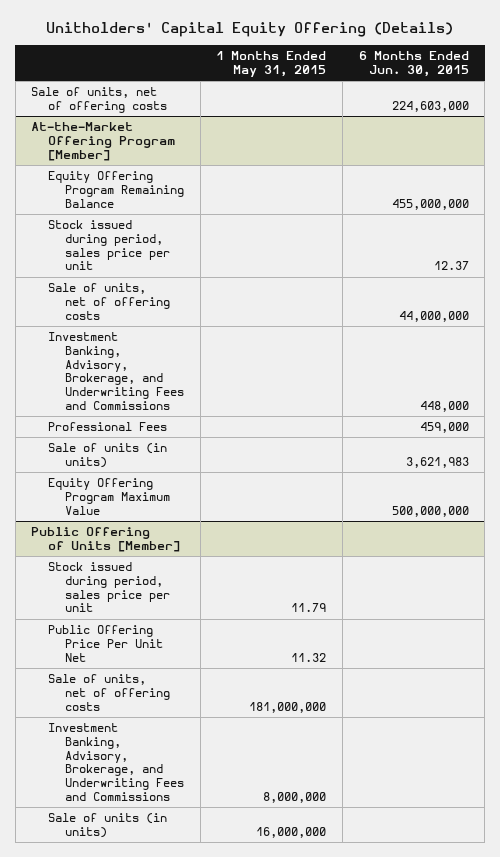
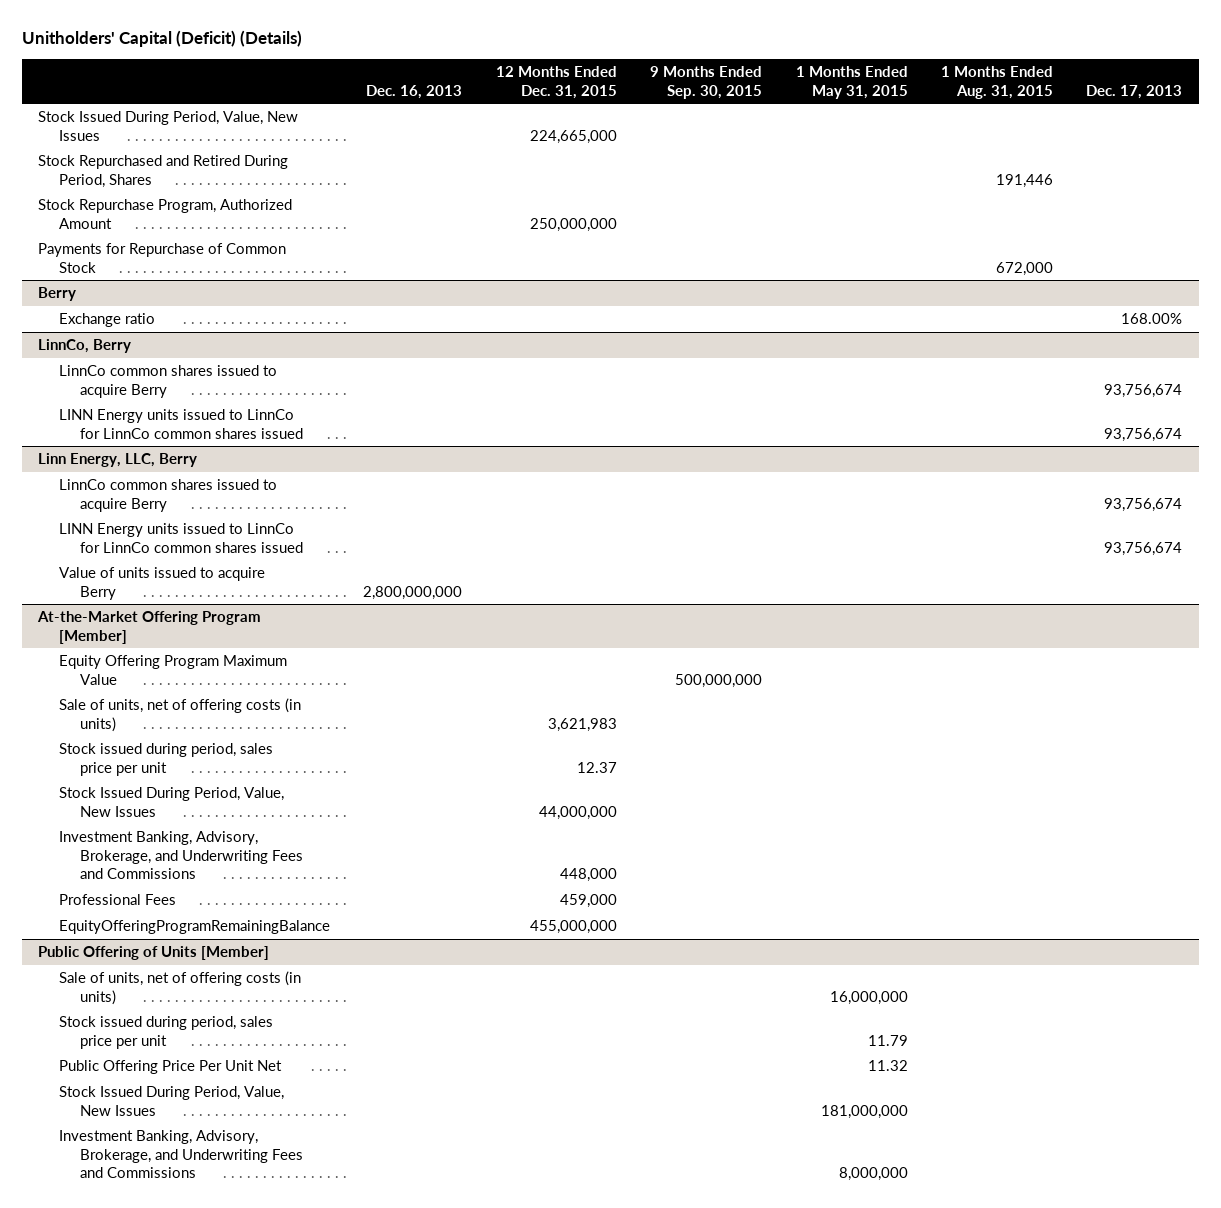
- Unitholders' Capital Equity Offering (Details)
+ Unitholders' Capital (Deficit) (Details)
- | 1 Months Ended May 31, 2015 | 6 Months Ended Jun. 30, 2015
+ | Dec. 16, 2013 | 12 Months Ended Dec. 31, 2015 | 9 Months Ended Sep. 30, 2015 | 1 Months Ended May 31, 2015 | 1 Months Ended Aug. 31, 2015 | Dec. 17, 2013
- Sale of units, net of offering costs | | 224,603,000
+ Stock Issued During Period, Value, New Issues | | 224,665,000 | | | |
+ Stock Repurchased and Retired During Period, Shares | | | | | 191,446 |
+ Stock Repurchase Program, Authorized Amount | | 250,000,000 | | | |
+ Payments for Repurchase of Common Stock | | | | | 672,000 |
+ Berry
+ Exchange ratio | | | | | | 168.00%
+ LinnCo, Berry
+ LinnCo common shares issued to acquire Berry | | | | | | 93,756,674
+ LINN Energy units issued to LinnCo for LinnCo common shares issued | | | | | | 93,756,674
+ Linn Energy, LLC, Berry
+ LinnCo common shares issued to acquire Berry | | | | | | 93,756,674
+ LINN Energy units issued to LinnCo for LinnCo common shares issued | | | | | | 93,756,674
+ Value of units issued to acquire Berry | 2,800,000,000 | | | | |
@ At-the-Market Offering Program [Member]
- Equity Offering Program Remaining Balance | | 455,000,000
moved up: Equity Offering Program Maximum Value | | | 500,000,000 | | |
+ Sale of units, net of offering costs (in units) | | 3,621,983 | | | |
- Sale of units, net of offering costs | | 44,000,000
+ Stock Issued During Period, Value, New Issues | | 44,000,000 | | | |
- Sale of units (in units) | | 3,621,983
+ EquityOfferingProgramRemainingBalance | | 455,000,000 | | | |
@ Public Offering of Units [Member]
+ Sale of units, net of offering costs (in units) | | | | 16,000,000 | |
- Sale of units, net of offering costs | 181,000,000 |
+ Stock Issued During Period, Value, New Issues | | | | 181,000,000 | |
- Sale of units (in units) | 16,000,000 |

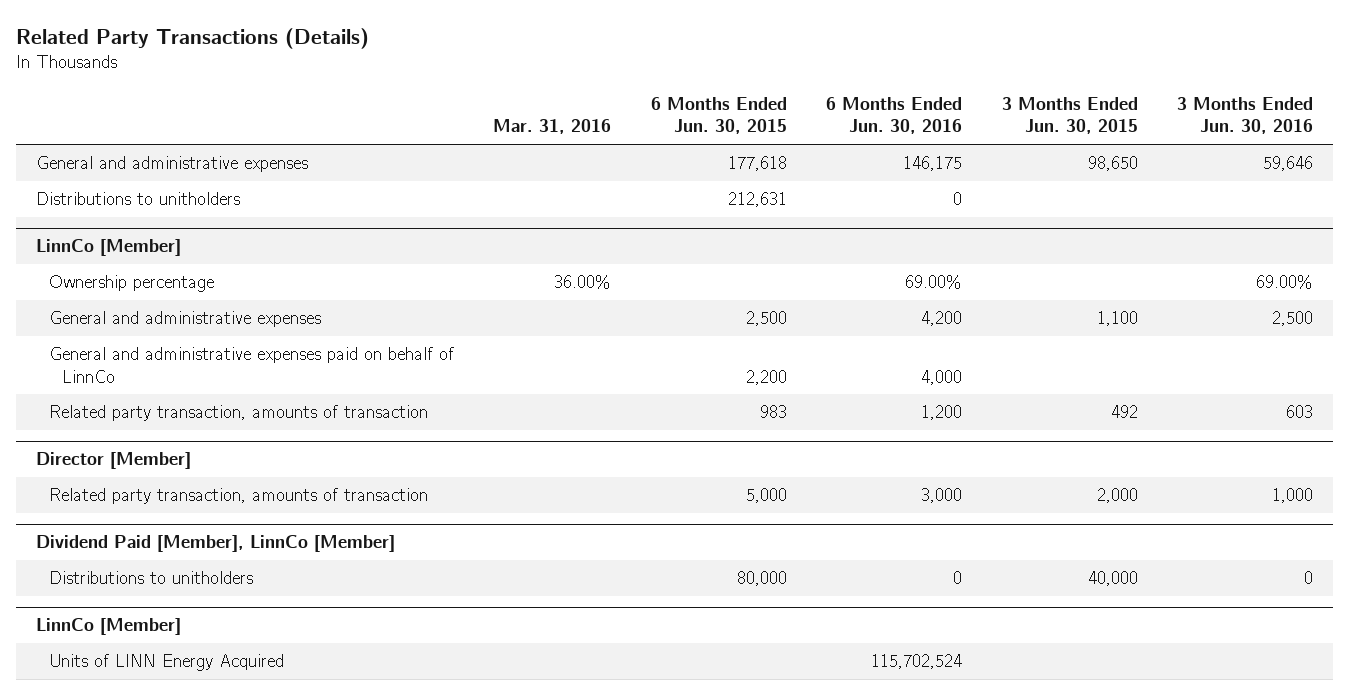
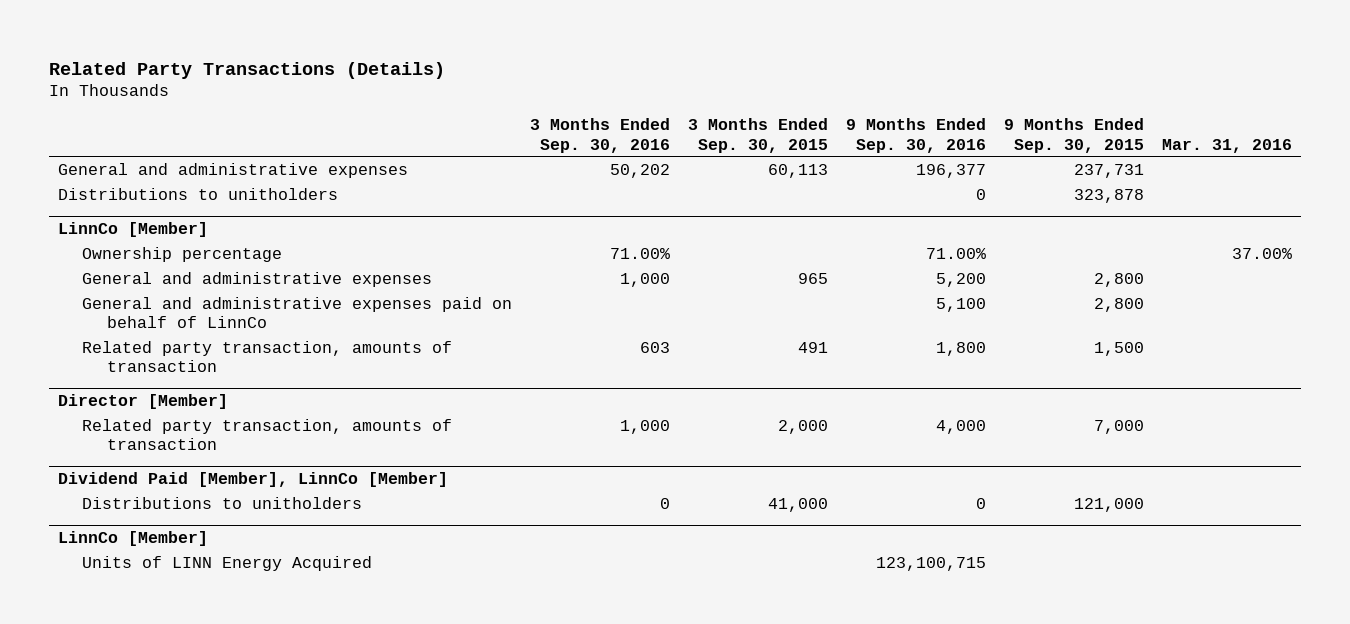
- | Mar. 31, 2016 | 6 Months Ended Jun. 30, 2015 | 6 Months Ended Jun. 30, 2016 | 3 Months Ended Jun. 30, 2015 | 3 Months Ended Jun. 30, 2016
+ | 3 Months Ended Sep. 30, 2016 | 3 Months Ended Sep. 30, 2015 | 9 Months Ended Sep. 30, 2016 | 9 Months Ended Sep. 30, 2015 | Mar. 31, 2016
@ LinnCo [Member]
- Ownership percentage | 36.00% | | 69.00% | | 69.00%
+ Ownership percentage | 71.00% | | 71.00% | | 37.00%

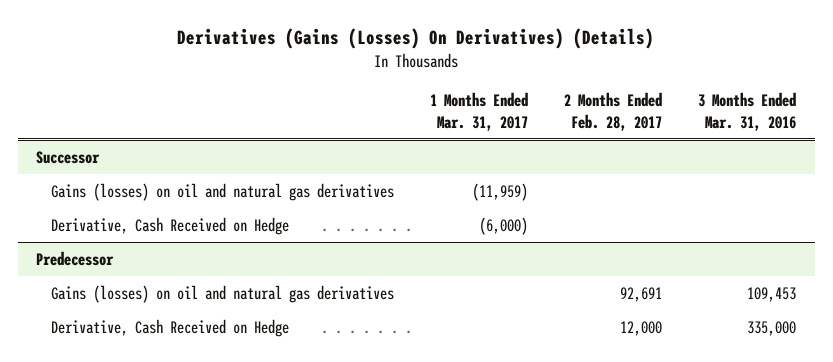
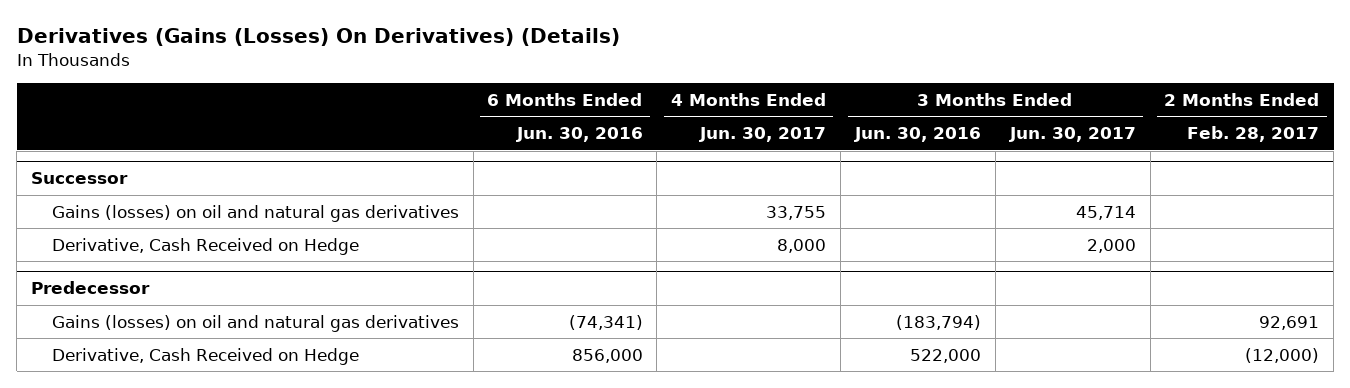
- | 1 Months Ended Mar. 31, 2017 | 2 Months Ended Feb. 28, 2017 | 3 Months Ended Mar. 31, 2016
+ | 6 Months Ended Jun. 30, 2016 | 4 Months Ended Jun. 30, 2017 | 3 Months Ended Jun. 30, 2016 | 3 Months Ended Jun. 30, 2017 | 2 Months Ended Feb. 28, 2017
@ Predecessor
- Derivative, Cash Received on Hedge | | 12,000 | 335,000
+ Derivative, Cash Received on Hedge | 856,000 | | 522,000 | | (12,000)

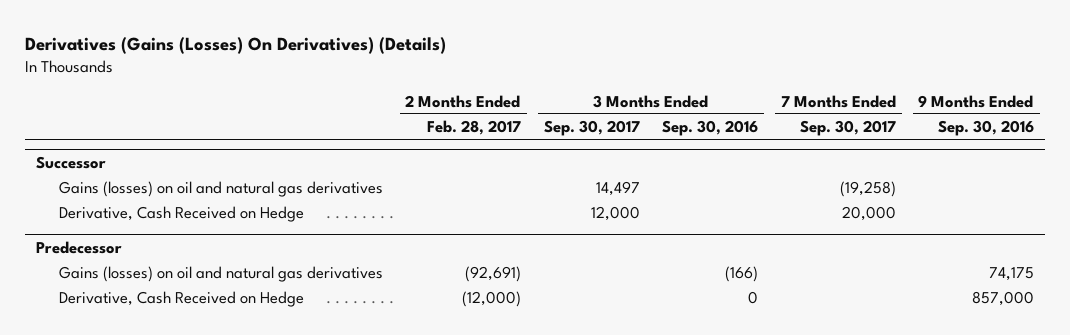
- | 6 Months Ended Jun. 30, 2016 | 4 Months Ended Jun. 30, 2017 | 3 Months Ended Jun. 30, 2016 | 3 Months Ended Jun. 30, 2017 | 2 Months Ended Feb. 28, 2017
+ | 2 Months Ended Feb. 28, 2017 | 3 Months Ended Sep. 30, 2017 | 3 Months Ended Sep. 30, 2016 | 7 Months Ended Sep. 30, 2017 | 9 Months Ended Sep. 30, 2016
@ Predecessor
- Gains (losses) on oil and natural gas derivatives | (74,341) | | (183,794) | | 92,691
+ Gains (losses) on oil and natural gas derivatives | (92,691) | | (166) | | 74,175

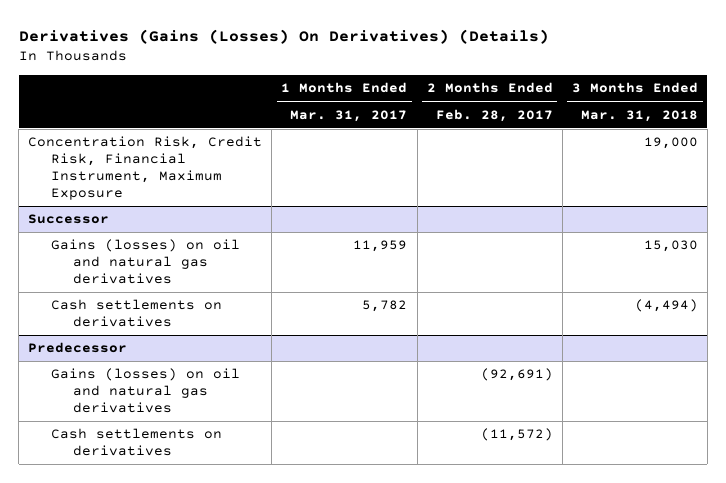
- | 2 Months Ended Feb. 28, 2017 | 3 Months Ended Sep. 30, 2017 | 3 Months Ended Sep. 30, 2016 | 7 Months Ended Sep. 30, 2017 | 9 Months Ended Sep. 30, 2016
+ | 1 Months Ended Mar. 31, 2017 | 2 Months Ended Feb. 28, 2017 | 3 Months Ended Mar. 31, 2018
+ Concentration Risk, Credit Risk, Financial Instrument, Maximum Exposure | | | 19,000
@ Successor
- Derivative, Cash Received on Hedge | | 12,000 | | 20,000 |
+ Cash settlements on derivatives | 5,782 | | (4,494)
@ Predecessor
- Derivative, Cash Received on Hedge | (12,000) | | 0 | | 857,000
+ Cash settlements on derivatives | | (11,572) |

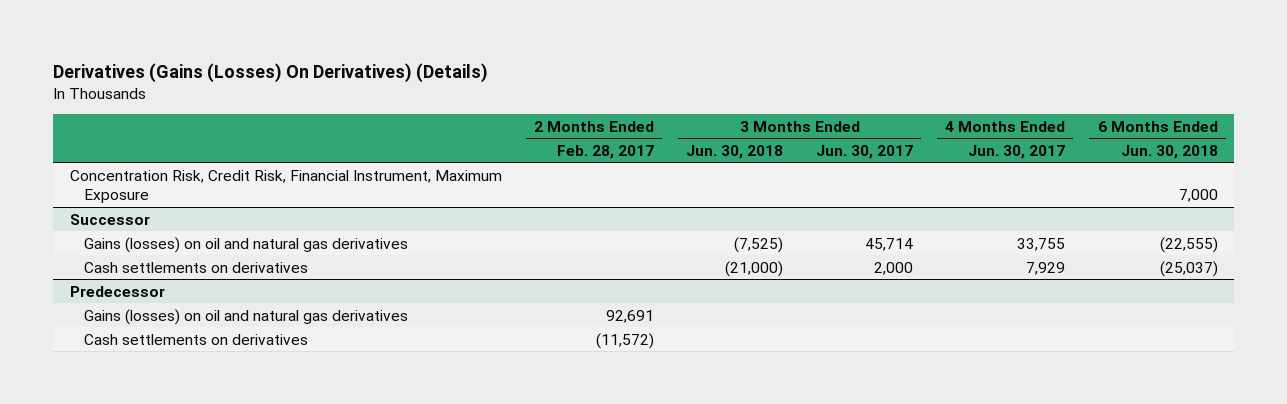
- | 1 Months Ended Mar. 31, 2017 | 2 Months Ended Feb. 28, 2017 | 3 Months Ended Mar. 31, 2018
+ | 2 Months Ended Feb. 28, 2017 | 3 Months Ended Jun. 30, 2018 | 3 Months Ended Jun. 30, 2017 | 4 Months Ended Jun. 30, 2017 | 6 Months Ended Jun. 30, 2018
@ Predecessor
- Gains (losses) on oil and natural gas derivatives | | (92,691) |
+ Gains (losses) on oil and natural gas derivatives | 92,691 | | | |

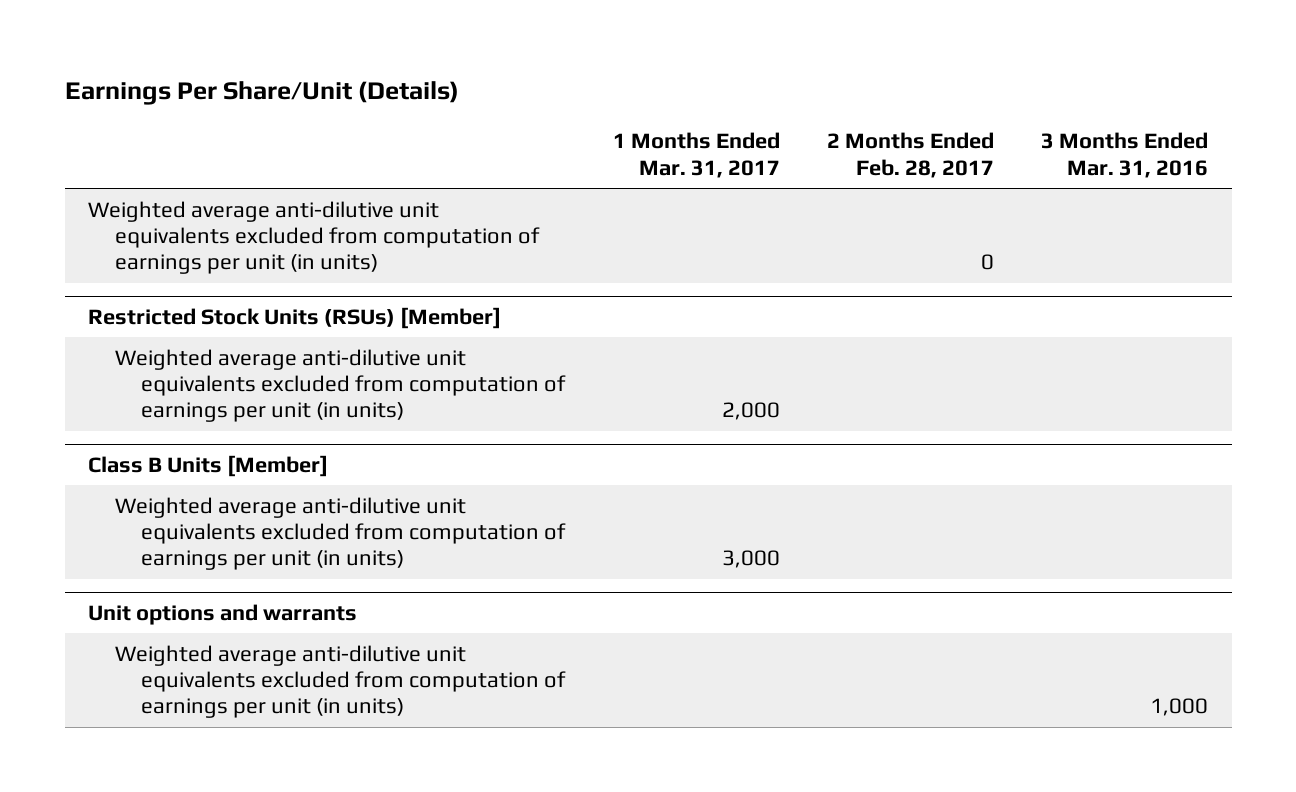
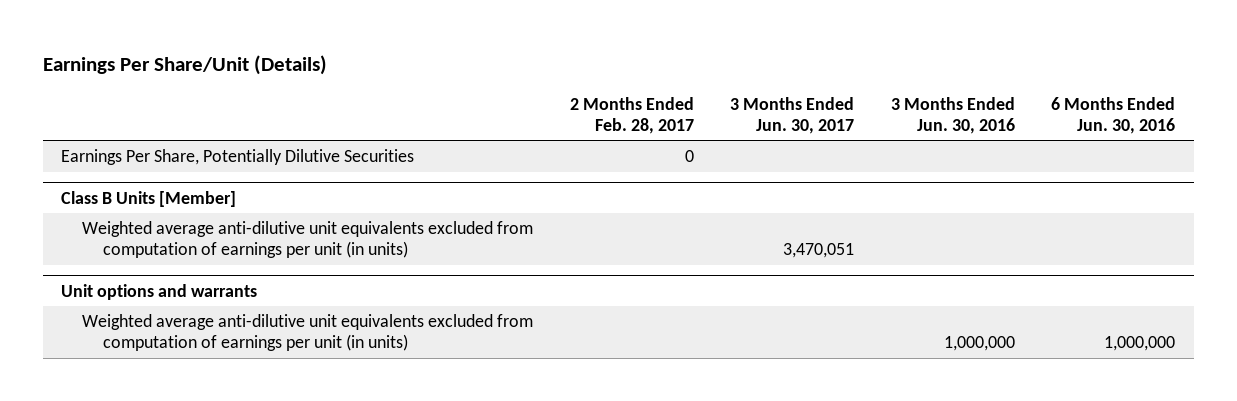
- | 1 Months Ended Mar. 31, 2017 | 2 Months Ended Feb. 28, 2017 | 3 Months Ended Mar. 31, 2016
+ | 2 Months Ended Feb. 28, 2017 | 3 Months Ended Jun. 30, 2017 | 3 Months Ended Jun. 30, 2016 | 6 Months Ended Jun. 30, 2016
- Weighted average anti-dilutive unit equivalents excluded from computation of earnings per unit (in units) | | 0 |
- Restricted Stock Units (RSUs) [Member]
- Weighted average anti-dilutive unit equivalents excluded from computation of earnings per unit (in units) | 2,000 | |
+ Earnings Per Share, Potentially Dilutive Securities | 0 | | |

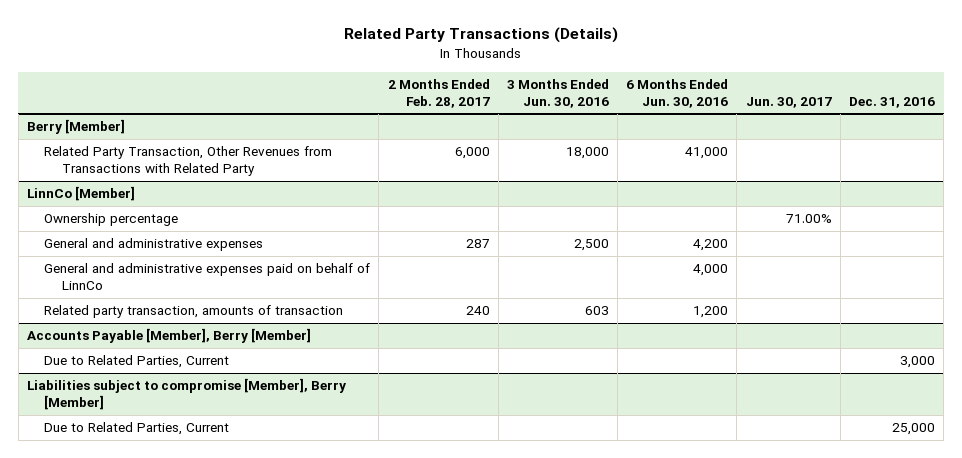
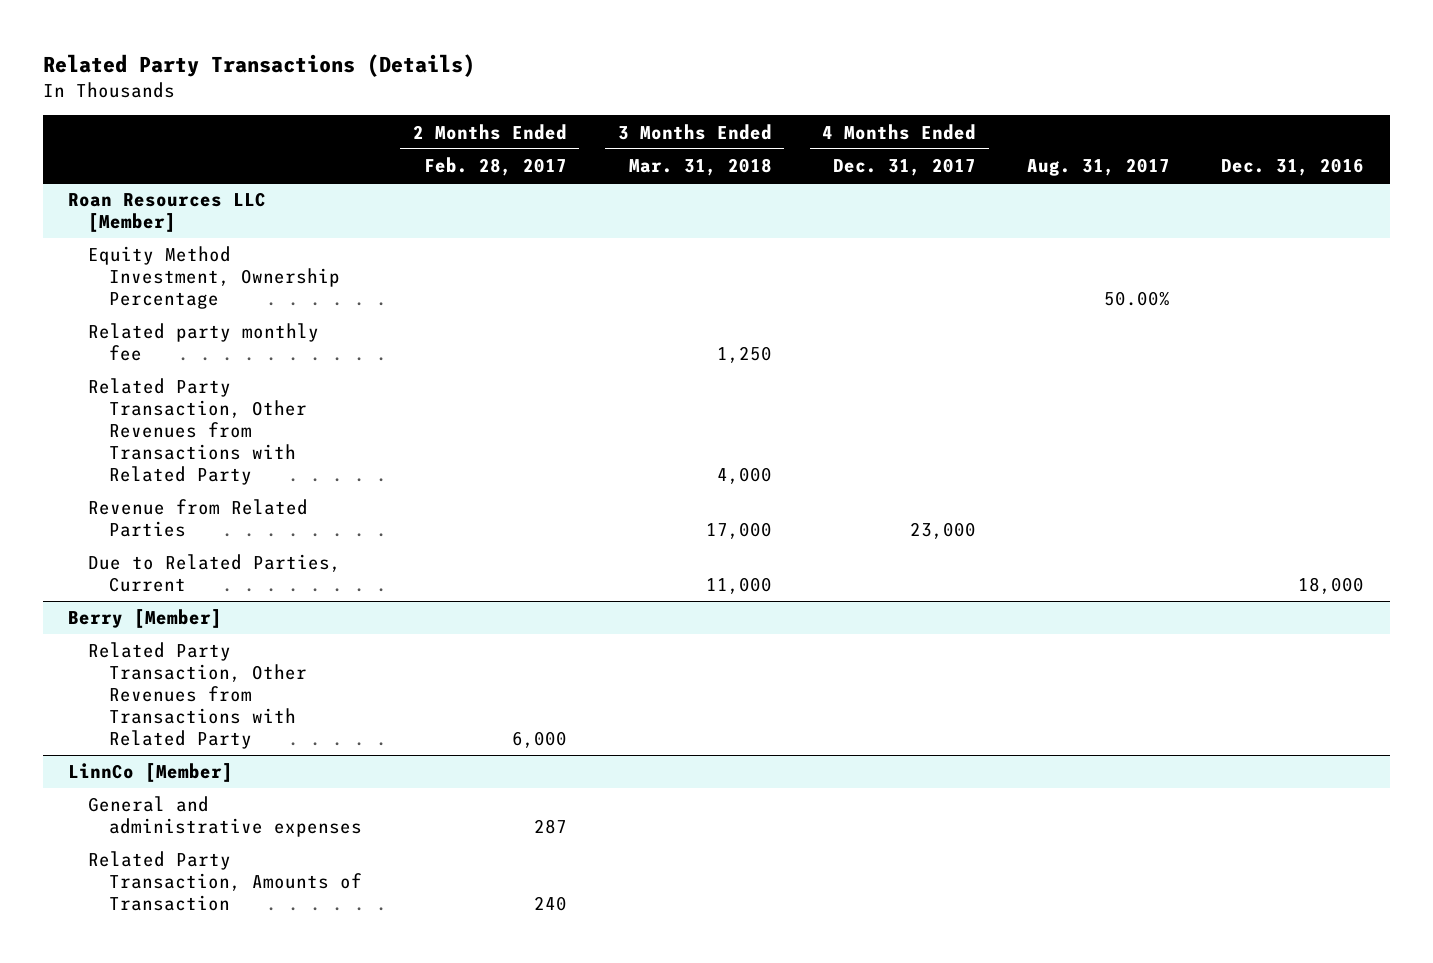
- | 2 Months Ended Feb. 28, 2017 | 3 Months Ended Jun. 30, 2016 | 6 Months Ended Jun. 30, 2016 | Jun. 30, 2017 | Dec. 31, 2016
+ | 2 Months Ended Feb. 28, 2017 | 3 Months Ended Mar. 31, 2018 | 4 Months Ended Dec. 31, 2017 | Aug. 31, 2017 | Dec. 31, 2016
+ Roan Resources LLC [Member]
+ Equity Method Investment, Ownership Percentage | | | | 50.00% |
+ Related party monthly fee | | 1,250 | | |
+ Related Party Transaction, Other Revenues from Transactions with Related Party | | 4,000 | | |
+ Revenue from Related Parties | | 17,000 | 23,000 | |
+ Due to Related Parties, Current | | 11,000 | | | 18,000
@ LinnCo [Member]
- Ownership percentage | | | | 71.00% |
- General and administrative expenses paid on behalf of LinnCo | | | 4,000 | |
- Related party transaction, amounts of transaction | 240 | 603 | 1,200 | |
- Accounts Payable [Member], Berry [Member]
- Due to Related Parties, Current | | | | | 3,000
- Liabilities subject to compromise [Member], Berry [Member]
- Due to Related Parties, Current | | | | | 25,000
@ LinnCo [Member]
+ Related Party Transaction, Amounts of Transaction | 240 | | | |

